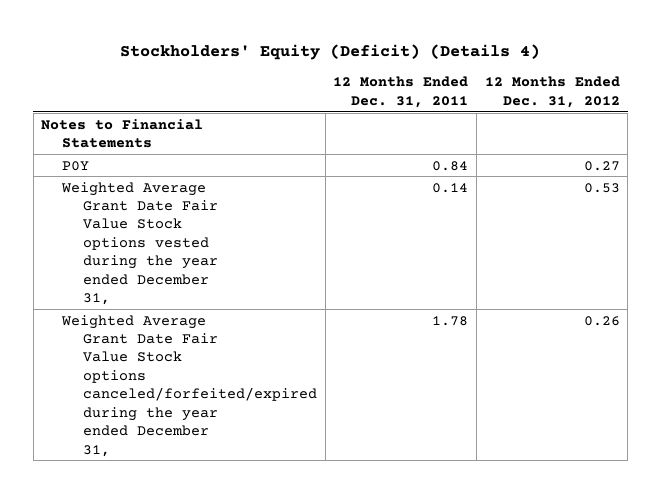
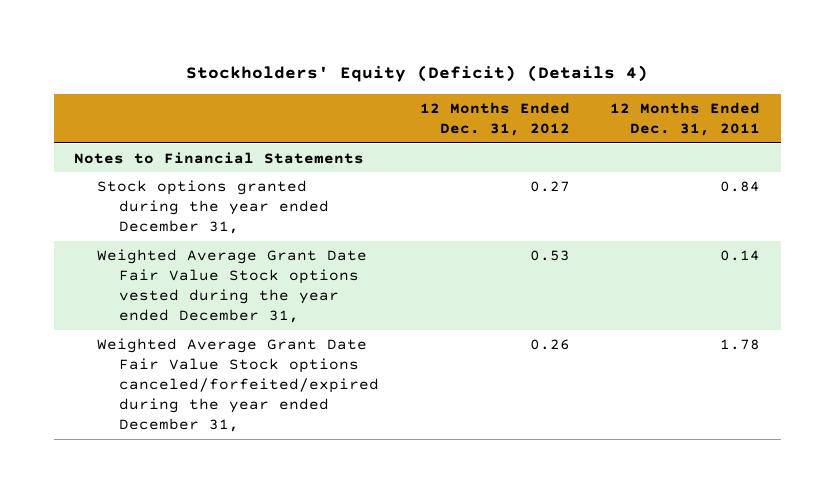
- | 12 Months Ended Dec. 31, 2011 | 12 Months Ended Dec. 31, 2012
+ | 12 Months Ended Dec. 31, 2012 | 12 Months Ended Dec. 31, 2011
- P0Y | 0.84 | 0.27
+ Stock options granted during the year ended December 31, | 0.27 | 0.84

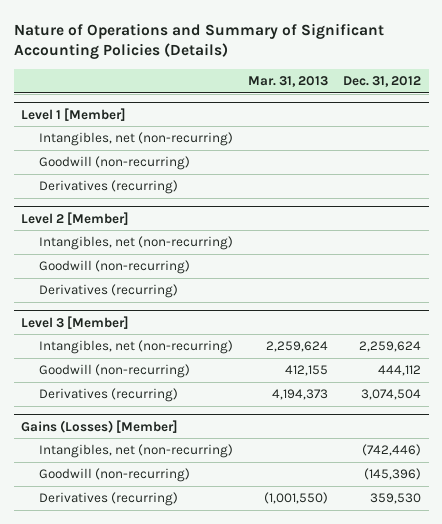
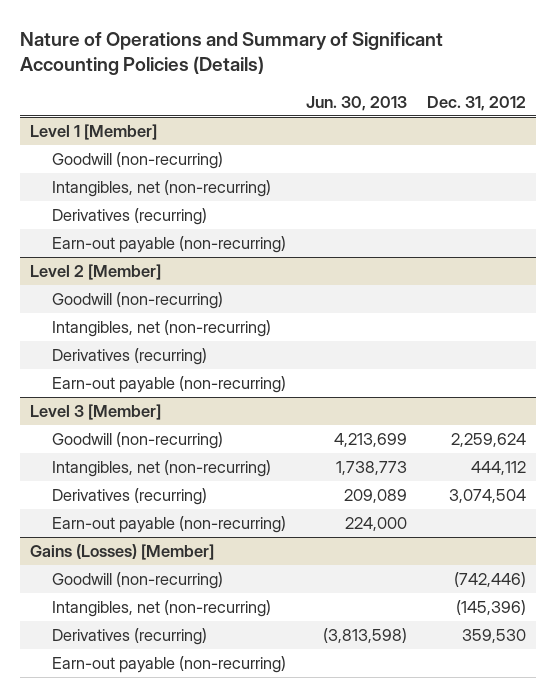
- | Mar. 31, 2013 | Dec. 31, 2012
+ | Jun. 30, 2013 | Dec. 31, 2012
@ Level 1 [Member]
moved down: Intangibles, net (non-recurring)
+ Earn-out payable (non-recurring)
@ Level 2 [Member]
moved down: Intangibles, net (non-recurring)
+ Earn-out payable (non-recurring)
@ Level 3 [Member]
- Intangibles, net (non-recurring) | 2,259,624 | 2,259,624
- Goodwill (non-recurring) | 412,155 | 444,112
+ Goodwill (non-recurring) | 4,213,699 | 2,259,624
+ Intangibles, net (non-recurring) | 1,738,773 | 444,112
+ Earn-out payable (non-recurring) | 224,000 |
@ Gains (Losses) [Member]
- Intangibles, net (non-recurring) | | (742,446)
- Goodwill (non-recurring) | | (145,396)
+ Goodwill (non-recurring) | | (742,446)
+ Intangibles, net (non-recurring) | | (145,396)
+ Earn-out payable (non-recurring)

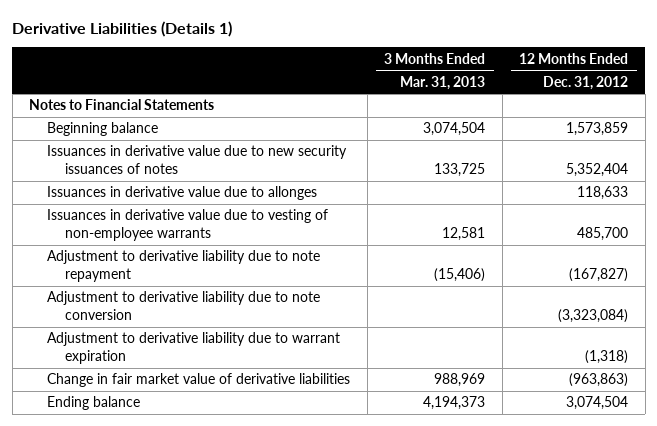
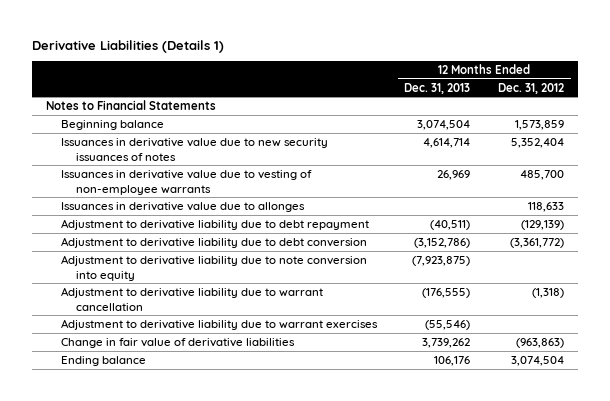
- | 3 Months Ended Mar. 31, 2013 | 12 Months Ended Dec. 31, 2012
+ | 12 Months Ended Dec. 31, 2013 | 12 Months Ended Dec. 31, 2012
- Adjustment to derivative liability due to note repayment | (15,406) | (167,827)
- Adjustment to derivative liability due to note conversion | | (3,323,084)
- Adjustment to derivative liability due to warrant expiration | | (1,318)
- Change in fair market value of derivative liabilities | 988,969 | (963,863)
moved down: Issuances in derivative value due to allonges | | 118,633
+ Adjustment to derivative liability due to debt repayment | (40,511) | (129,139)
+ Adjustment to derivative liability due to debt conversion | (3,152,786) | (3,361,772)
+ Adjustment to derivative liability due to note conversion into equity | (7,923,875) |
+ Adjustment to derivative liability due to warrant cancellation | (176,555) | (1,318)
+ Adjustment to derivative liability due to warrant exercises | (55,546) |
+ Change in fair value of derivative liabilities | 3,739,262 | (963,863)

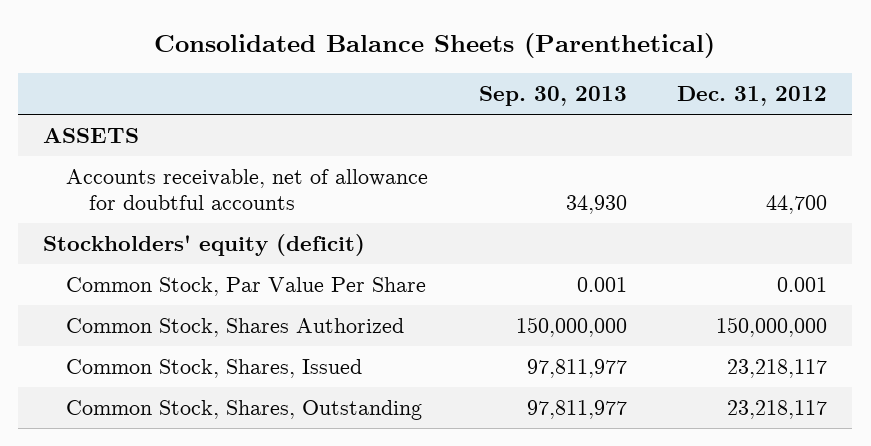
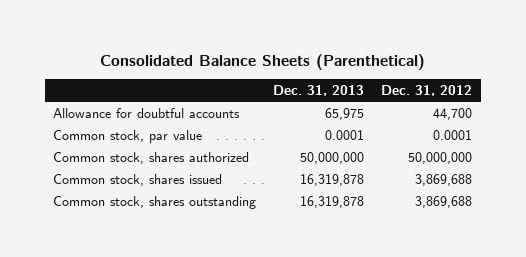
- | Sep. 30, 2013 | Dec. 31, 2012
+ | Dec. 31, 2013 | Dec. 31, 2012
- ASSETS
- Accounts receivable, net of allowance for doubtful accounts | 34,930 | 44,700
- Stockholders' equity (deficit)
- Common Stock, Par Value Per Share | 0.001 | 0.001
- Common Stock, Shares Authorized | 150,000,000 | 150,000,000
- Common Stock, Shares, Issued | 97,811,977 | 23,218,117
- Common Stock, Shares, Outstanding | 97,811,977 | 23,218,117
+ Allowance for doubtful accounts | 65,975 | 44,700
+ Common stock, par value | 0.0001 | 0.0001
+ Common stock, shares authorized | 50,000,000 | 50,000,000
+ Common stock, shares issued | 16,319,878 | 3,869,688
+ Common stock, shares outstanding | 16,319,878 | 3,869,688

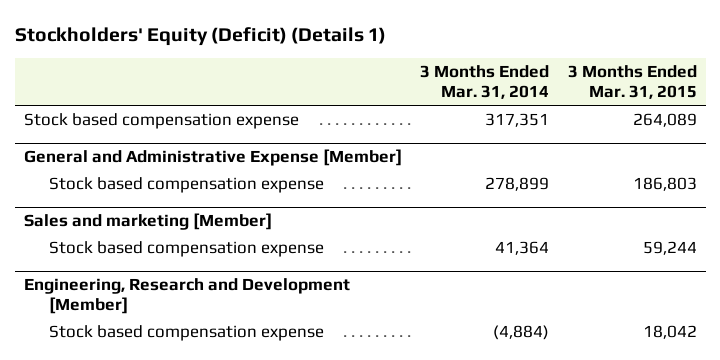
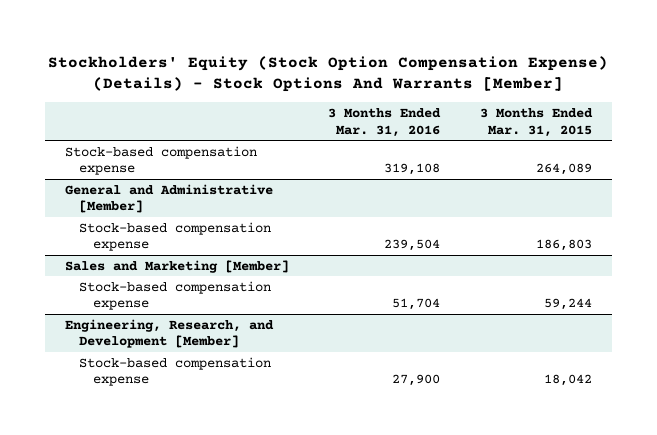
- Stockholders' Equity (Deficit) (Details 1)
+ Stockholders' Equity (Stock Option Compensation Expense) (Details) - Stock Options And Warrants [Member]
- | 3 Months Ended Mar. 31, 2014 | 3 Months Ended Mar. 31, 2015
+ | 3 Months Ended Mar. 31, 2016 | 3 Months Ended Mar. 31, 2015
- Stock based compensation expense | 317,351 | 264,089
- General and Administrative Expense [Member]
- Stock based compensation expense | 278,899 | 186,803
- Sales and marketing [Member]
- Stock based compensation expense | 41,364 | 59,244
- Engineering, Research and Development [Member]
- Stock based compensation expense | (4,884) | 18,042
+ Stock-based compensation expense | 319,108 | 264,089
+ General and Administrative [Member]
+ Stock-based compensation expense | 239,504 | 186,803
+ Sales and Marketing [Member]
+ Stock-based compensation expense | 51,704 | 59,244
+ Engineering, Research, and Development [Member]
+ Stock-based compensation expense | 27,900 | 18,042

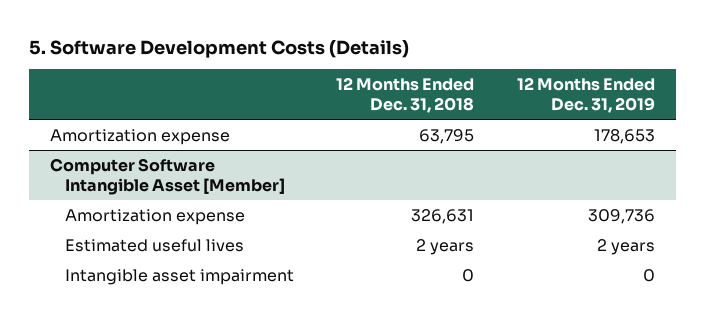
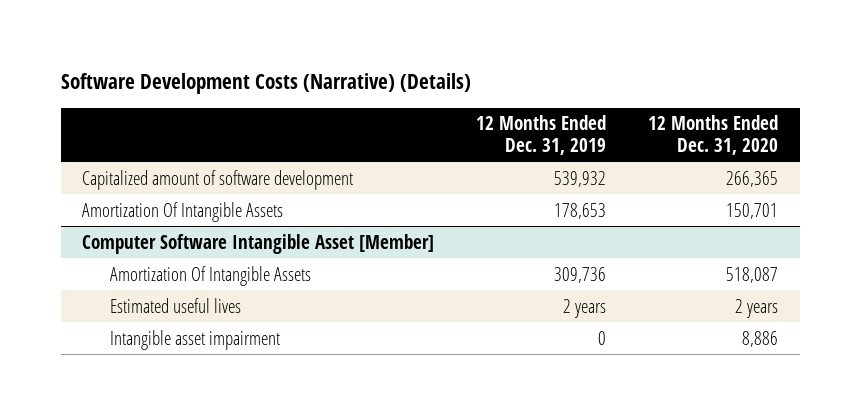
- 5. Software Development Costs (Details)
+ Software Development Costs (Narrative) (Details)
- | 12 Months Ended Dec. 31, 2018 | 12 Months Ended Dec. 31, 2019
+ | 12 Months Ended Dec. 31, 2019 | 12 Months Ended Dec. 31, 2020
- Amortization expense | 63,795 | 178,653
+ Capitalized amount of software development | 539,932 | 266,365
+ Amortization Of Intangible Assets | 178,653 | 150,701
@ Computer Software Intangible Asset [Member]
- Amortization expense | 326,631 | 309,736
+ Amortization Of Intangible Assets | 309,736 | 518,087

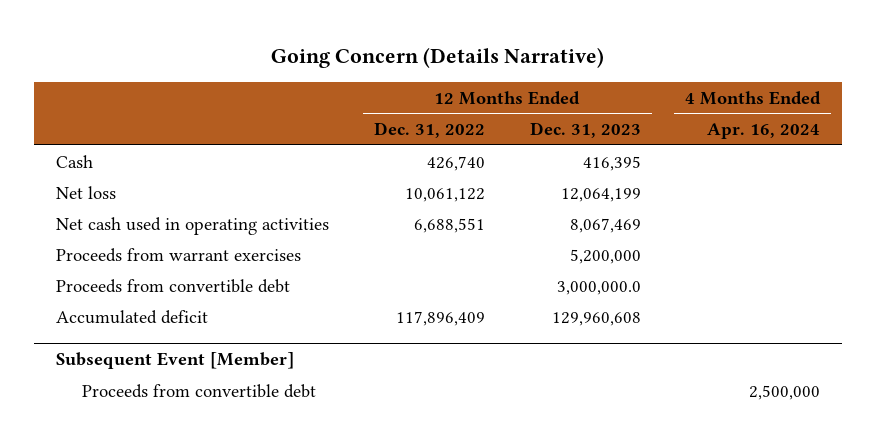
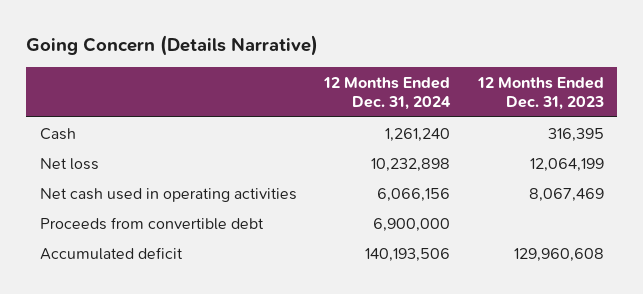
- | 12 Months Ended Dec. 31, 2022 | 12 Months Ended Dec. 31, 2023 | 4 Months Ended Apr. 16, 2024
+ | 12 Months Ended Dec. 31, 2024 | 12 Months Ended Dec. 31, 2023
- Cash | 426,740 | 416,395 |
+ Cash | 1,261,240 | 316,395
- Proceeds from warrant exercises | | 5,200,000 |
- Proceeds from convertible debt | | 3,000,000.0 |
- Subsequent Event [Member]
moved down: Accumulated deficit | 140,193,506 | 129,960,608

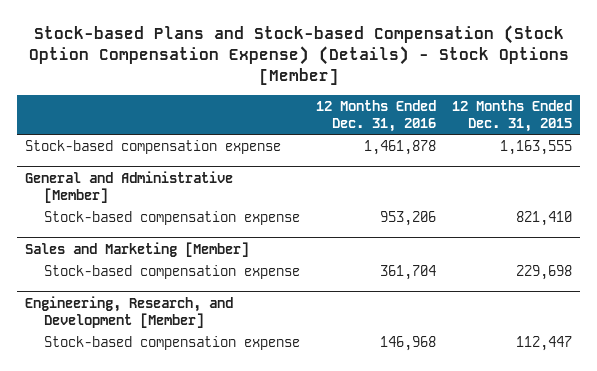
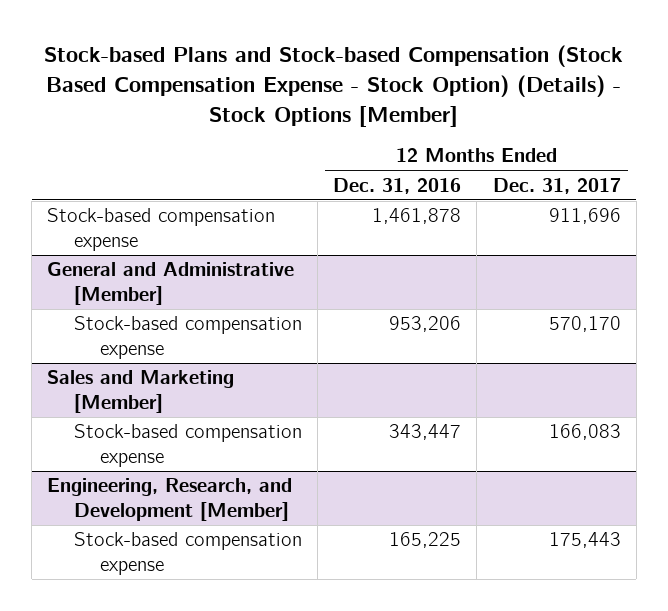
- Stock-based Plans and Stock-based Compensation (Stock Option Compensation Expense) (Details) - Stock Options [Member]
+ Stock-based Plans and Stock-based Compensation (Stock Based Compensation Expense - Stock Option) (Details) - Stock Options [Member]
- | 12 Months Ended Dec. 31, 2016 | 12 Months Ended Dec. 31, 2015
+ | 12 Months Ended Dec. 31, 2016 | 12 Months Ended Dec. 31, 2017
@ Sales and Marketing [Member]
- Stock-based compensation expense | 361,704 | 229,698
+ Stock-based compensation expense | 343,447 | 166,083
@ Engineering, Research, and Development [Member]
- Stock-based compensation expense | 146,968 | 112,447
+ Stock-based compensation expense | 165,225 | 175,443

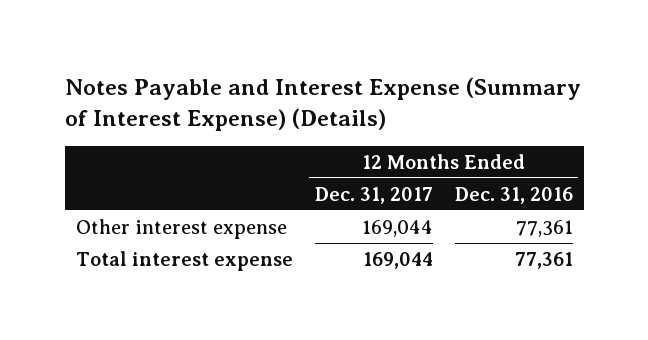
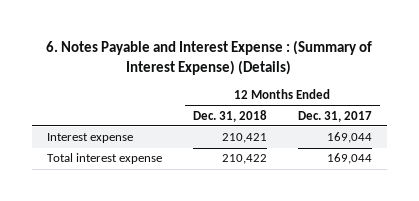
- Notes Payable and Interest Expense (Summary of Interest Expense) (Details)
+ 6. Notes Payable and Interest Expense : (Summary of Interest Expense) (Details)
- | 12 Months Ended Dec. 31, 2017 | 12 Months Ended Dec. 31, 2016
+ | 12 Months Ended Dec. 31, 2018 | 12 Months Ended Dec. 31, 2017
- Other interest expense | 169,044 | 77,361
+ Interest expense | 210,421 | 169,044

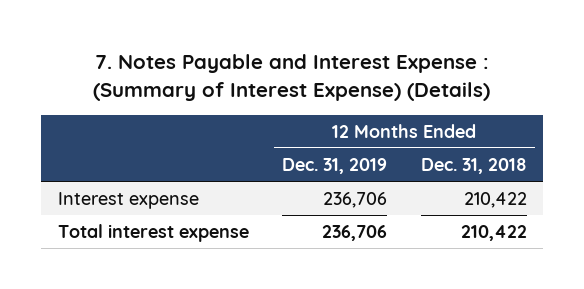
- 6. Notes Payable and Interest Expense : (Summary of Interest Expense) (Details)
+ 7. Notes Payable and Interest Expense : (Summary of Interest Expense) (Details)
- | 12 Months Ended Dec. 31, 2018 | 12 Months Ended Dec. 31, 2017
+ | 12 Months Ended Dec. 31, 2019 | 12 Months Ended Dec. 31, 2018
- Interest expense | 210,421 | 169,044
+ Interest expense | 236,706 | 210,422

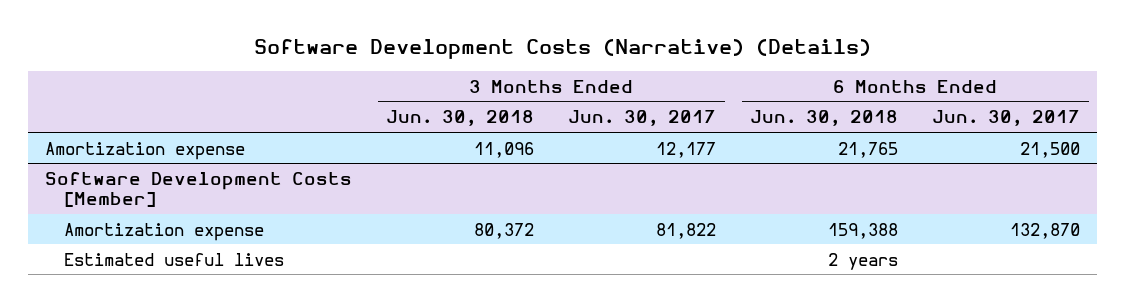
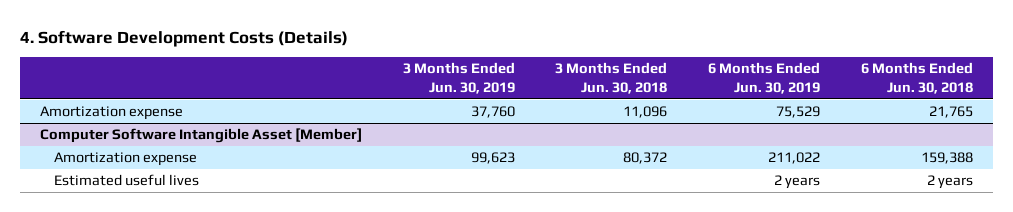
- Software Development Costs (Narrative) (Details)
+ 4. Software Development Costs (Details)
- | 3 Months Ended Jun. 30, 2018 | 3 Months Ended Jun. 30, 2017 | 6 Months Ended Jun. 30, 2018 | 6 Months Ended Jun. 30, 2017
+ | 3 Months Ended Jun. 30, 2019 | 3 Months Ended Jun. 30, 2018 | 6 Months Ended Jun. 30, 2019 | 6 Months Ended Jun. 30, 2018
- Software Development Costs [Member]
+ Computer Software Intangible Asset [Member]

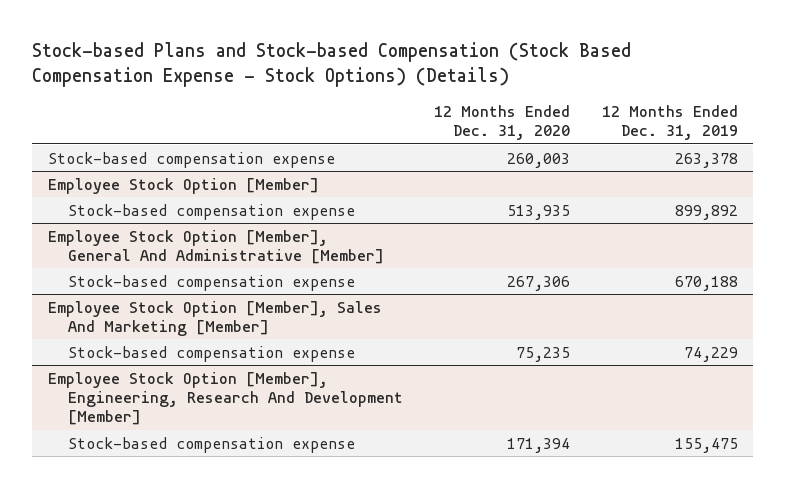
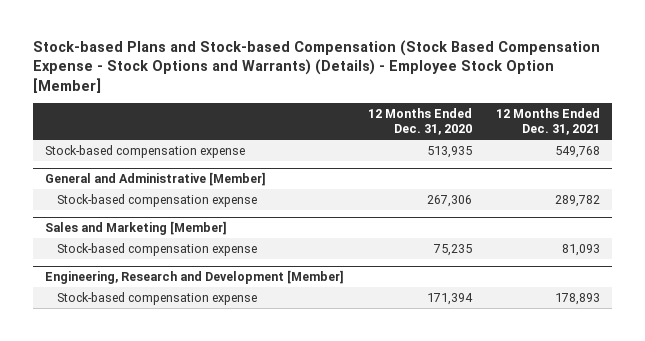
- Stock-based Plans and Stock-based Compensation (Stock Based Compensation Expense - Stock Options) (Details)
+ Stock-based Plans and Stock-based Compensation (Stock Based Compensation Expense - Stock Options and Warrants) (Details) - Employee Stock Option [Member]
- | 12 Months Ended Dec. 31, 2020 | 12 Months Ended Dec. 31, 2019
+ | 12 Months Ended Dec. 31, 2020 | 12 Months Ended Dec. 31, 2021
- Stock-based compensation expense | 260,003 | 263,378
- Employee Stock Option [Member]
- Employee Stock Option [Member], General And Administrative [Member]
+ General and Administrative [Member]
- Employee Stock Option [Member], Sales And Marketing [Member]
+ Sales and Marketing [Member]
- Employee Stock Option [Member], Engineering, Research And Development [Member]
+ Engineering, Research and Development [Member]

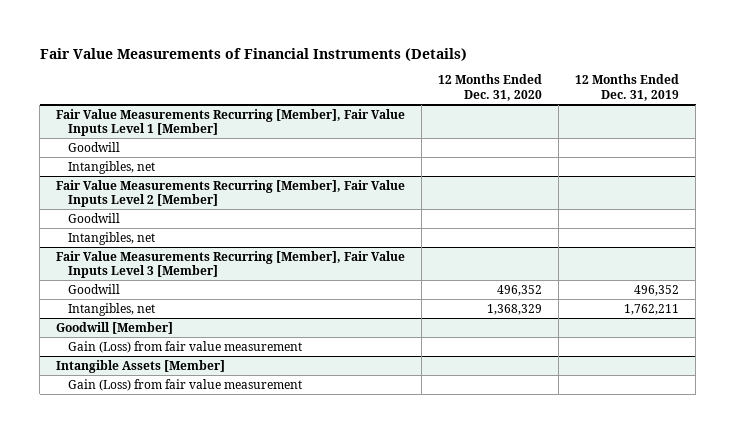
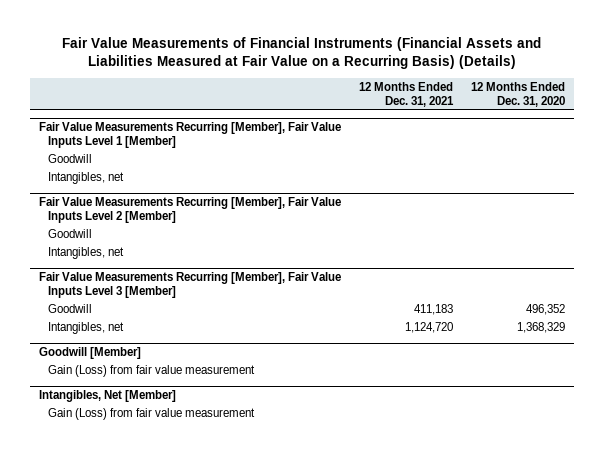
- Fair Value Measurements of Financial Instruments (Details)
+ Fair Value Measurements of Financial Instruments (Financial Assets and Liabilities Measured at Fair Value on a Recurring Basis) (Details)
- | 12 Months Ended Dec. 31, 2020 | 12 Months Ended Dec. 31, 2019
+ | 12 Months Ended Dec. 31, 2021 | 12 Months Ended Dec. 31, 2020
- Intangible Assets [Member]
+ Intangibles, Net [Member]

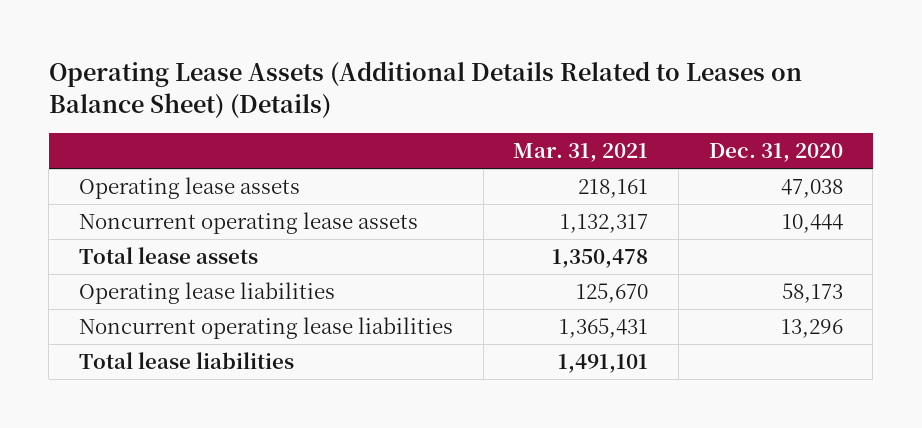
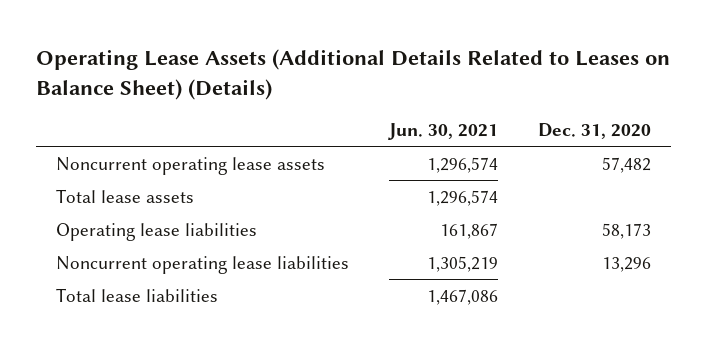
- | Mar. 31, 2021 | Dec. 31, 2020
+ | Jun. 30, 2021 | Dec. 31, 2020
- Operating lease assets | 218,161 | 47,038
- Noncurrent operating lease assets | 1,132,317 | 10,444
+ Noncurrent operating lease assets | 1,296,574 | 57,482

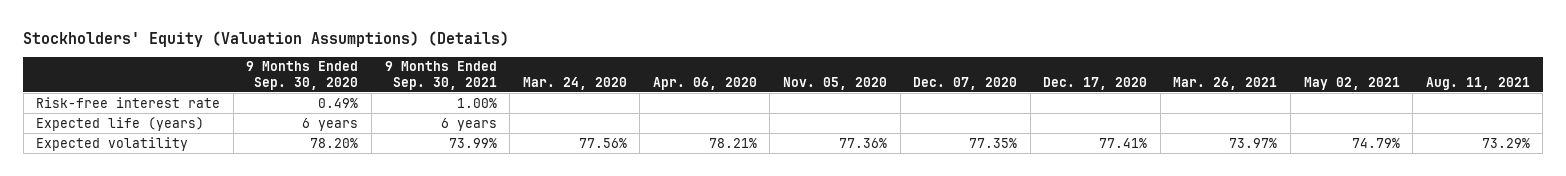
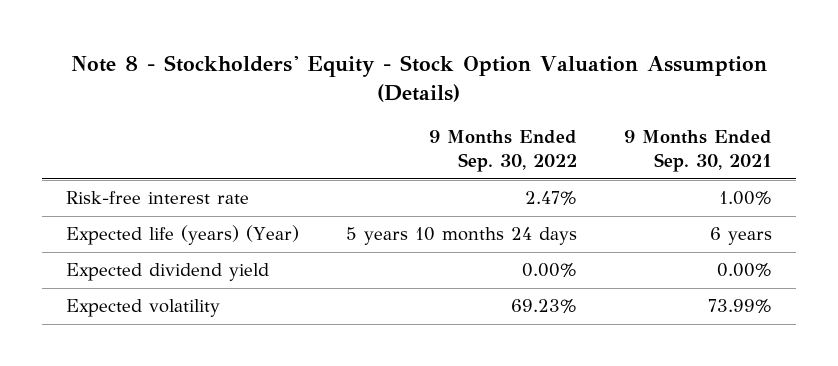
- Stockholders' Equity (Valuation Assumptions) (Details)
+ Note 8 - Stockholders' Equity - Stock Option Valuation Assumption (Details)
- | 9 Months Ended Sep. 30, 2020 | 9 Months Ended Sep. 30, 2021 | Mar. 24, 2020 | Apr. 06, 2020 | Nov. 05, 2020 | Dec. 07, 2020 | Dec. 17, 2020 | Mar. 26, 2021 | May 02, 2021 | Aug. 11, 2021
+ | 9 Months Ended Sep. 30, 2022 | 9 Months Ended Sep. 30, 2021
- Expected life (years) | 6 years | 6 years | | | | | | | |
+ Expected life (years) (Year) | 5 years 10 months 24 days | 6 years
+ Expected dividend yield | 0.00% | 0.00%

